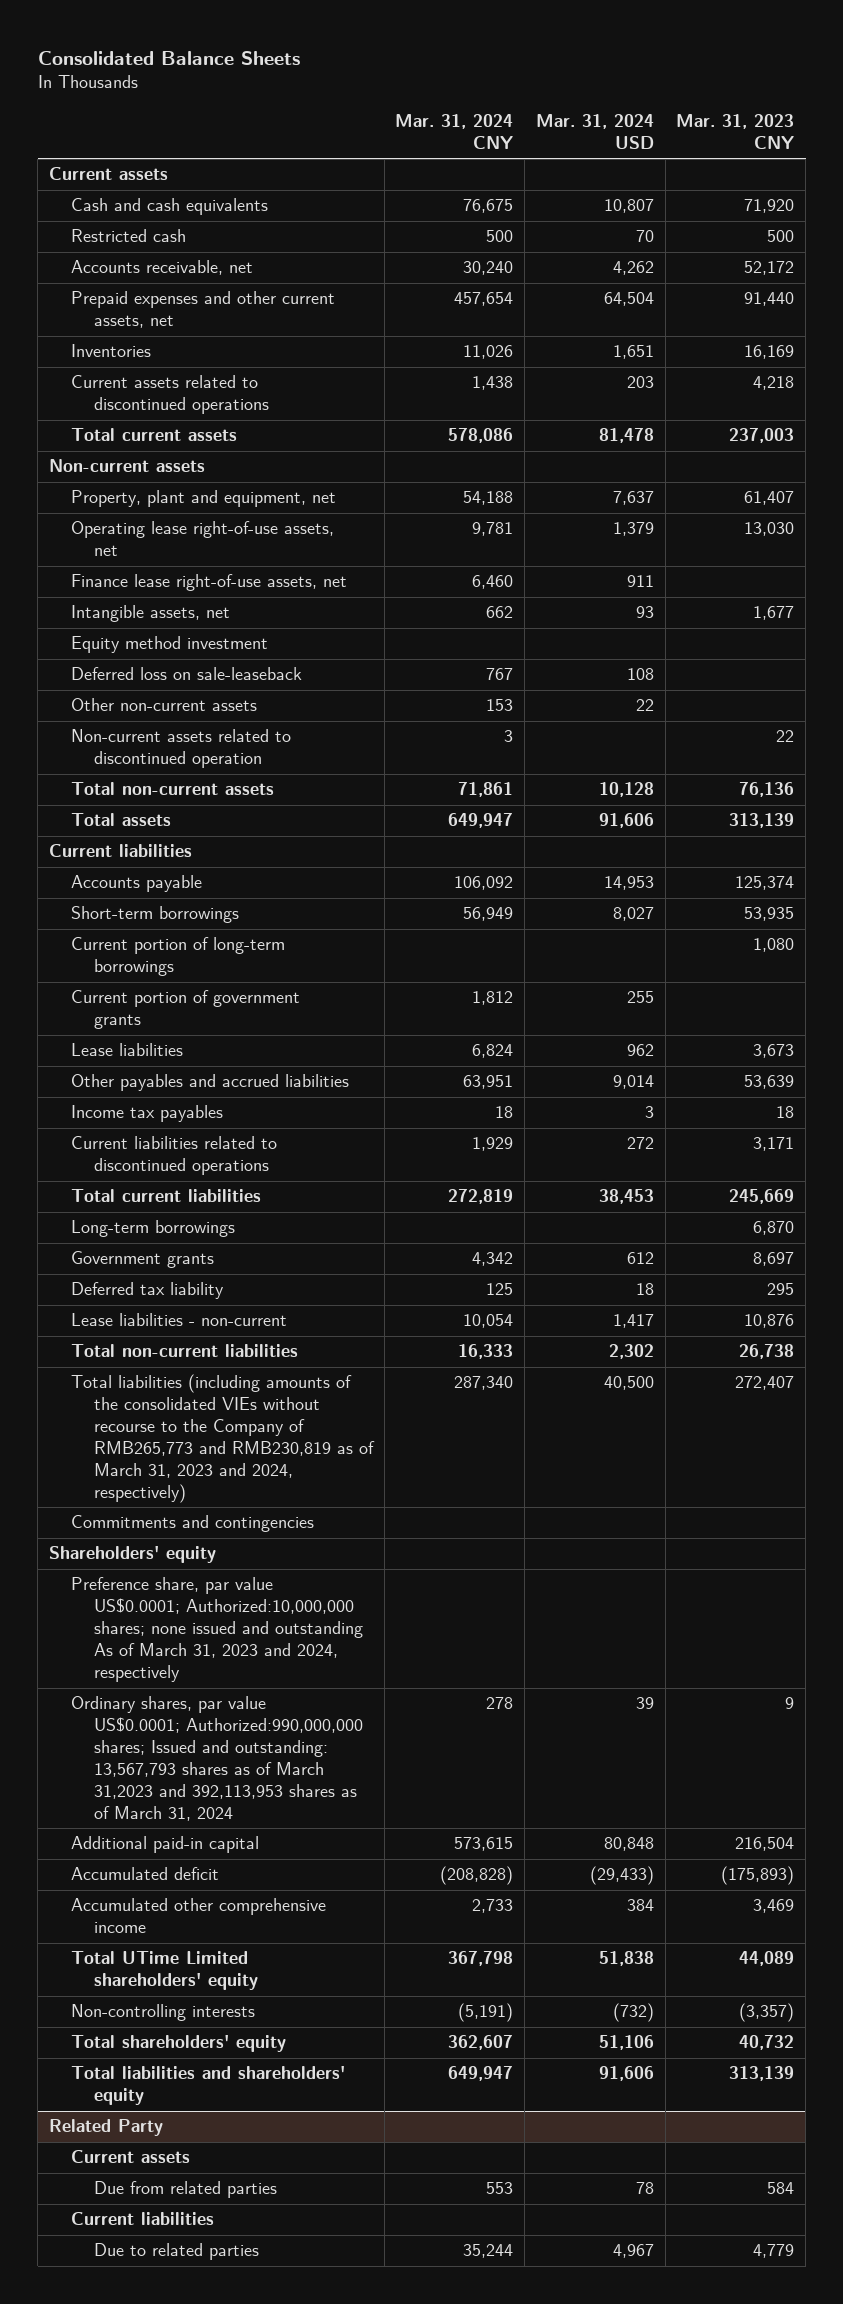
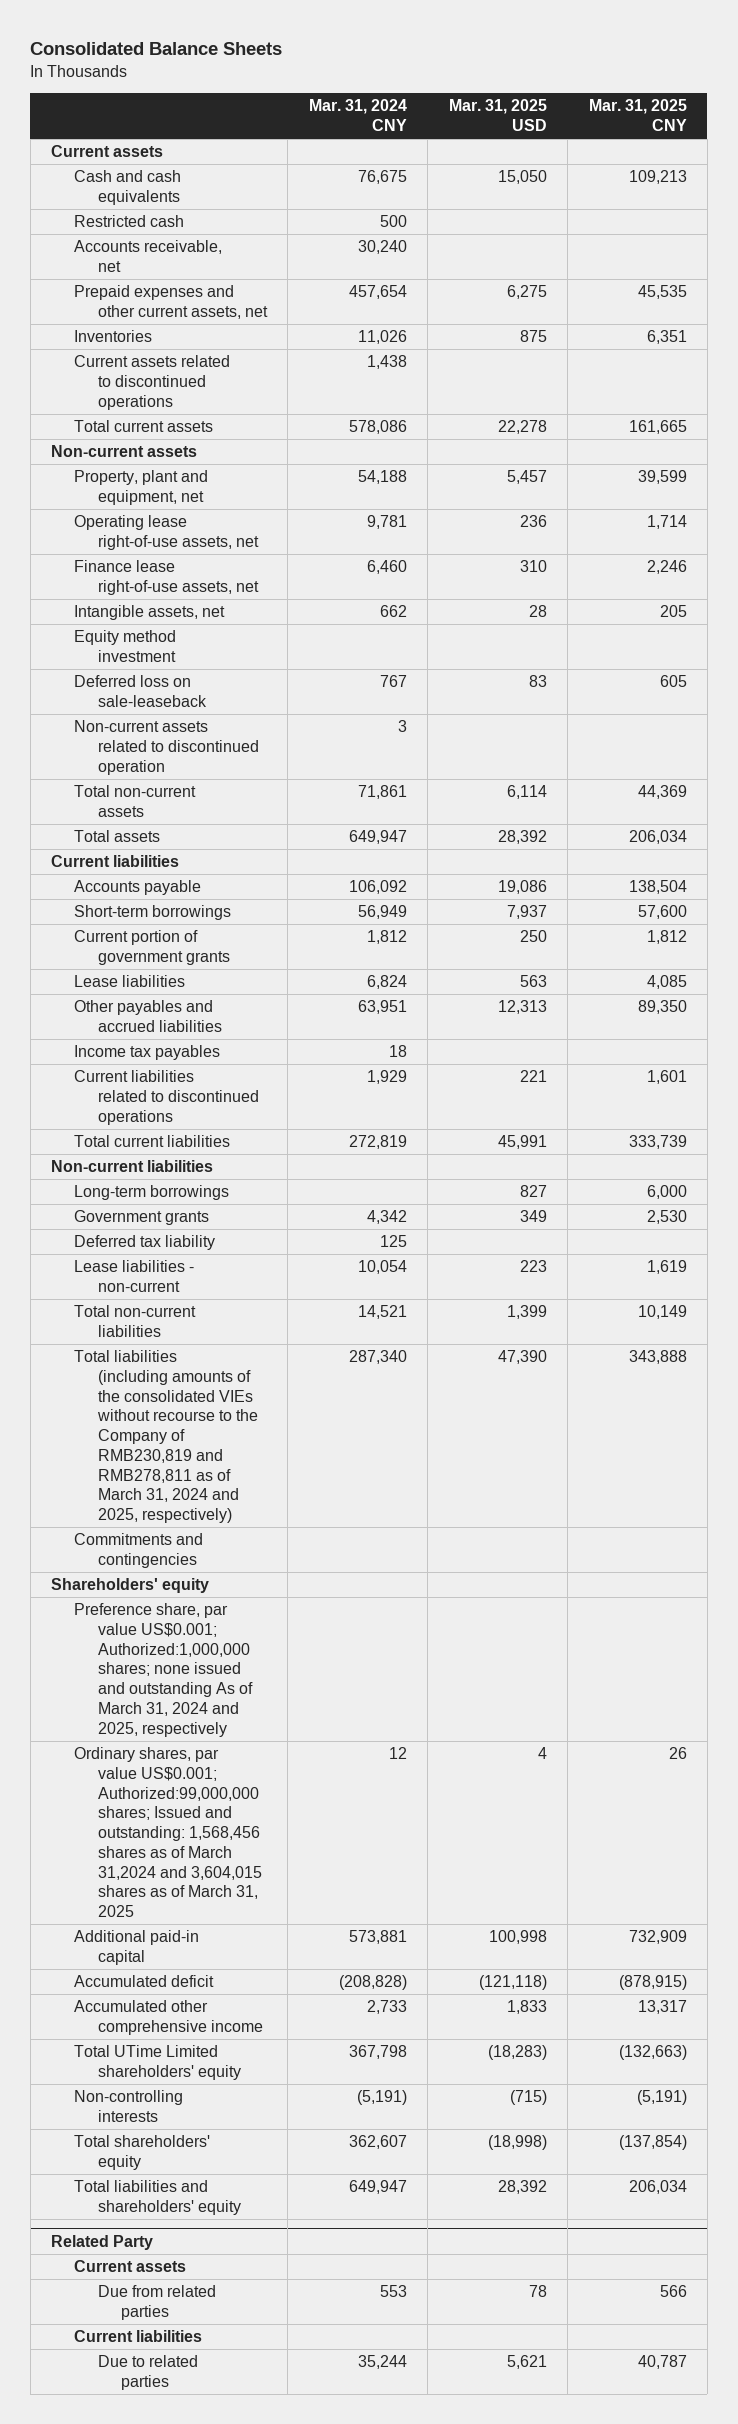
- | Mar. 31, 2024 CNY | Mar. 31, 2024 USD | Mar. 31, 2023 CNY
+ | Mar. 31, 2024 CNY | Mar. 31, 2025 USD | Mar. 31, 2025 CNY
- Other non-current assets | 153 | 22 |
- Current portion of long-term borrowings | | | 1,080
+ Non-current liabilities
- Total non-current liabilities | 16,333 | 2,302 | 26,738
- Total liabilities (including amounts of the consolidated VIEs without recourse to the Company of RMB265,773 and RMB230,819 as of March 31, 2023 and 2024, respectively) | 287,340 | 40,500 | 272,407
+ Total non-current liabilities | 14,521 | 1,399 | 10,149
+ Total liabilities (including amounts of the consolidated VIEs without recourse to the Company of RMB230,819 and RMB278,811 as of March 31, 2024 and 2025, respectively) | 287,340 | 47,390 | 343,888
- Preference share, par value US$0.0001; Authorized:10,000,000 shares; none issued and outstanding As of March 31, 2023 and 2024, respectively
- Ordinary shares, par value US$0.0001; Authorized:990,000,000 shares; Issued and outstanding: 13,567,793 shares as of March 31,2023 and 392,113,953 shares as of March 31, 2024 | 278 | 39 | 9
- Additional paid-in capital | 573,615 | 80,848 | 216,504
+ Preference share, par value US$0.001; Authorized:1,000,000 shares; none issued and outstanding As of March 31, 2024 and 2025, respectively
+ Ordinary shares, par value US$0.001; Authorized:99,000,000 shares; Issued and outstanding: 1,568,456 shares as of March 31,2024 and 3,604,015 shares as of March 31, 2025 | 12 | 4 | 26
+ Additional paid-in capital | 573,881 | 100,998 | 732,909

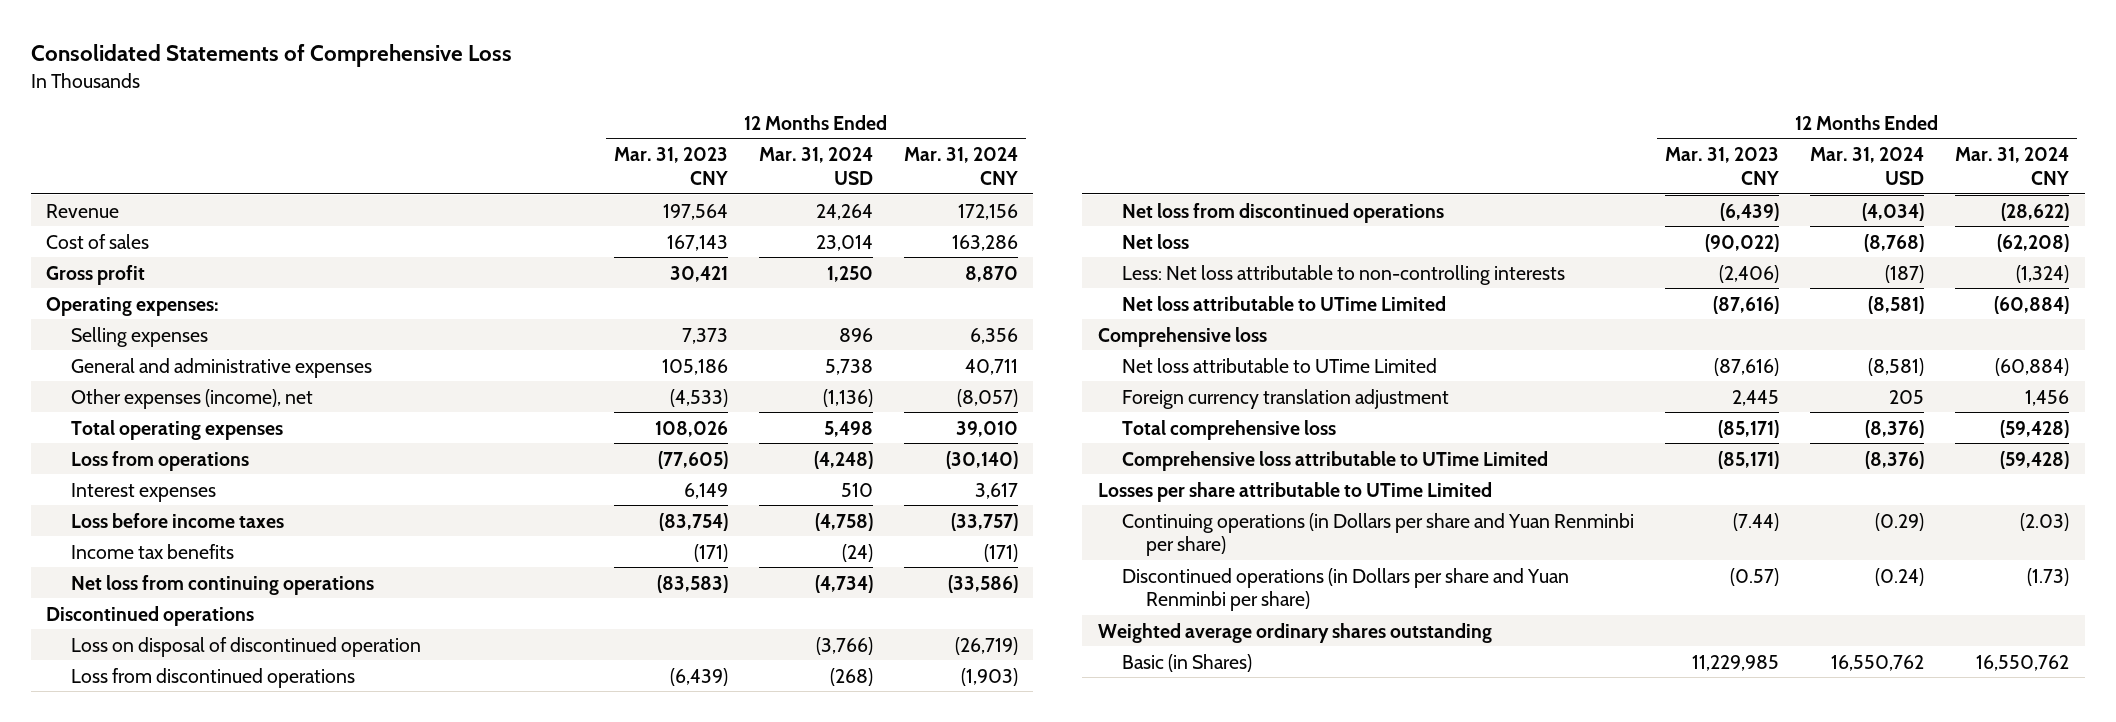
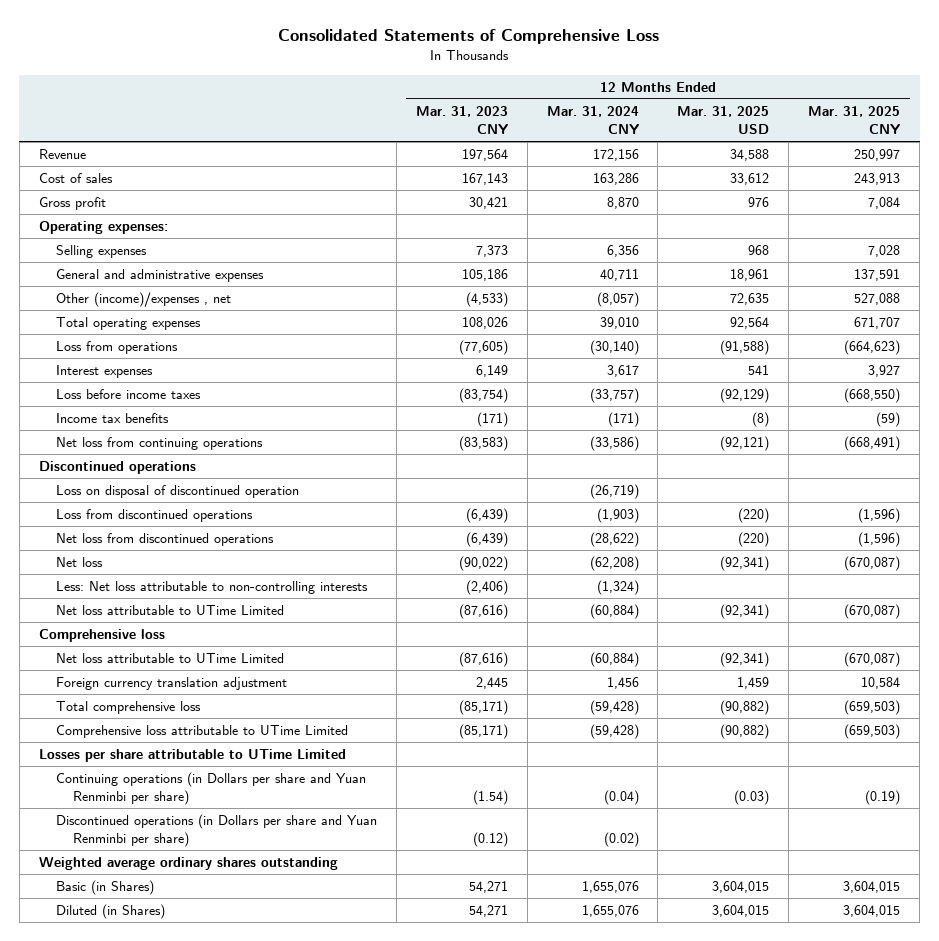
- | 12 Months Ended Mar. 31, 2023 CNY | 12 Months Ended Mar. 31, 2024 USD | 12 Months Ended Mar. 31, 2024 CNY
+ | 12 Months Ended Mar. 31, 2023 CNY | 12 Months Ended Mar. 31, 2024 CNY | 12 Months Ended Mar. 31, 2025 USD | 12 Months Ended Mar. 31, 2025 CNY
- Other expenses (income), net | (4,533) | (1,136) | (8,057)
+ Other (income)/expenses , net | (4,533) | (8,057) | 72,635 | 527,088
- Continuing operations (in Dollars per share and Yuan Renminbi per share) | (7.44) | (0.29) | (2.03)
- Discontinued operations (in Dollars per share and Yuan Renminbi per share) | (0.57) | (0.24) | (1.73)
+ Continuing operations (in Dollars per share and Yuan Renminbi per share) | (1.54) | (0.04) | (0.03) | (0.19)
+ Discontinued operations (in Dollars per share and Yuan Renminbi per share) | (0.12) | (0.02) | |
- Basic (in Shares) | 11,229,985 | 16,550,762 | 16,550,762
+ Basic (in Shares) | 54,271 | 1,655,076 | 3,604,015 | 3,604,015
+ Diluted (in Shares) | 54,271 | 1,655,076 | 3,604,015 | 3,604,015

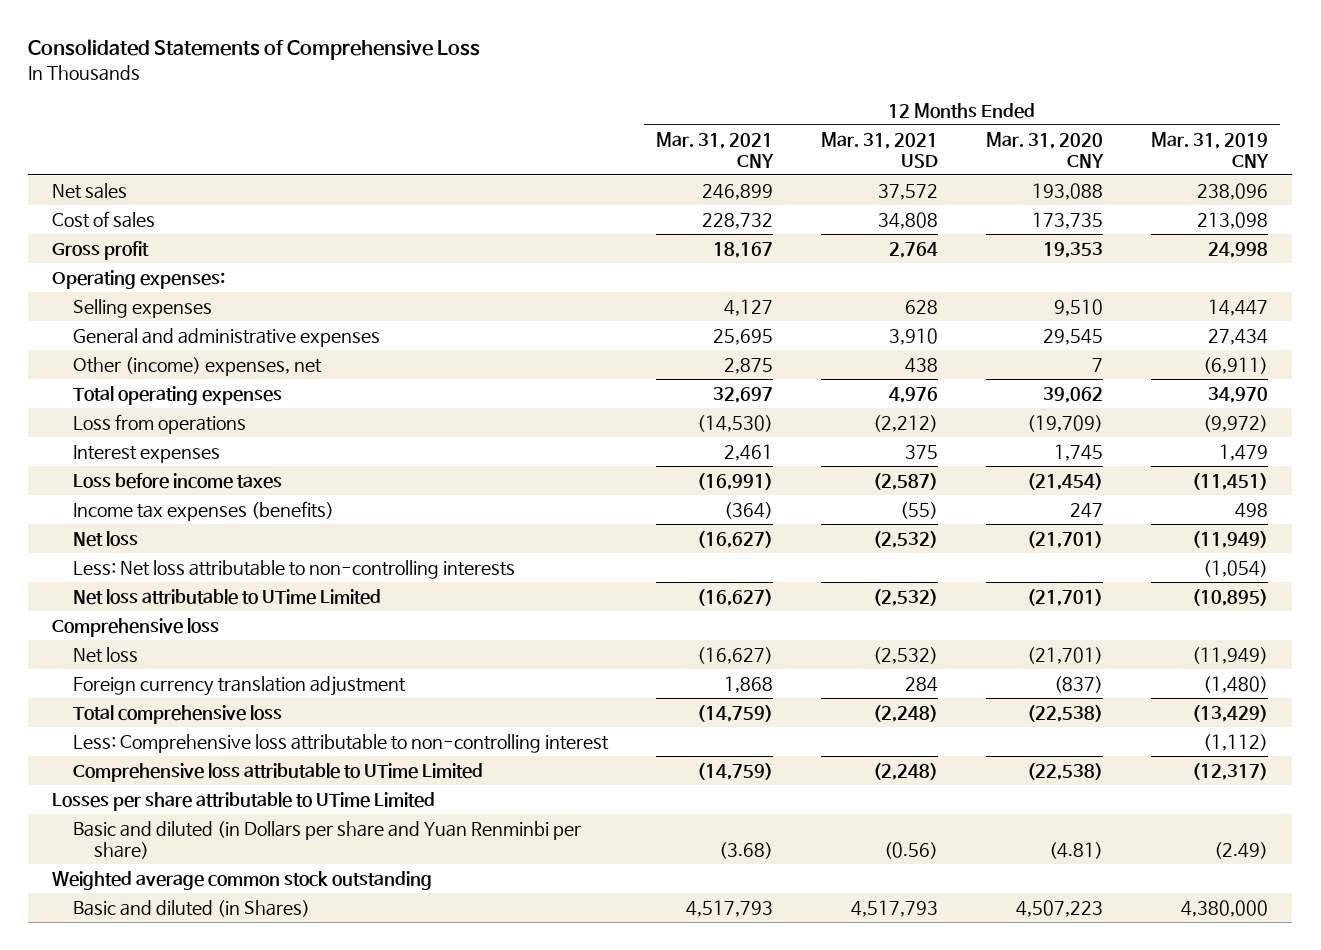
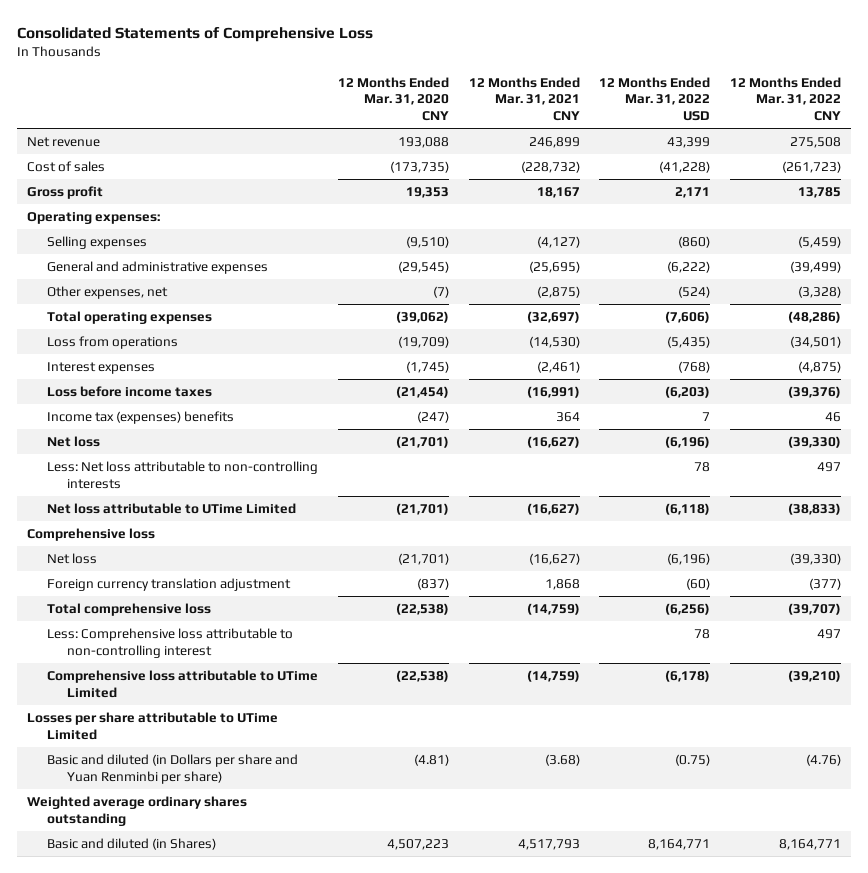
- | 12 Months Ended Mar. 31, 2021 CNY | 12 Months Ended Mar. 31, 2021 USD | 12 Months Ended Mar. 31, 2020 CNY | 12 Months Ended Mar. 31, 2019 CNY
+ | 12 Months Ended Mar. 31, 2020 CNY | 12 Months Ended Mar. 31, 2021 CNY | 12 Months Ended Mar. 31, 2022 USD | 12 Months Ended Mar. 31, 2022 CNY
- Net sales | 246,899 | 37,572 | 193,088 | 238,096
- Cost of sales | 228,732 | 34,808 | 173,735 | 213,098
+ Net revenue | 193,088 | 246,899 | 43,399 | 275,508
+ Cost of sales | (173,735) | (228,732) | (41,228) | (261,723)
- Selling expenses | 4,127 | 628 | 9,510 | 14,447
- General and administrative expenses | 25,695 | 3,910 | 29,545 | 27,434
- Other (income) expenses, net | 2,875 | 438 | 7 | (6,911)
- Total operating expenses | 32,697 | 4,976 | 39,062 | 34,970
+ Selling expenses | (9,510) | (4,127) | (860) | (5,459)
+ General and administrative expenses | (29,545) | (25,695) | (6,222) | (39,499)
+ Other expenses, net | (7) | (2,875) | (524) | (3,328)
+ Total operating expenses | (39,062) | (32,697) | (7,606) | (48,286)
- Interest expenses | 2,461 | 375 | 1,745 | 1,479
+ Interest expenses | (1,745) | (2,461) | (768) | (4,875)
- Income tax expenses (benefits) | (364) | (55) | 247 | 498
+ Income tax (expenses) benefits | (247) | 364 | 7 | 46
- Weighted average common stock outstanding
+ Weighted average ordinary shares outstanding

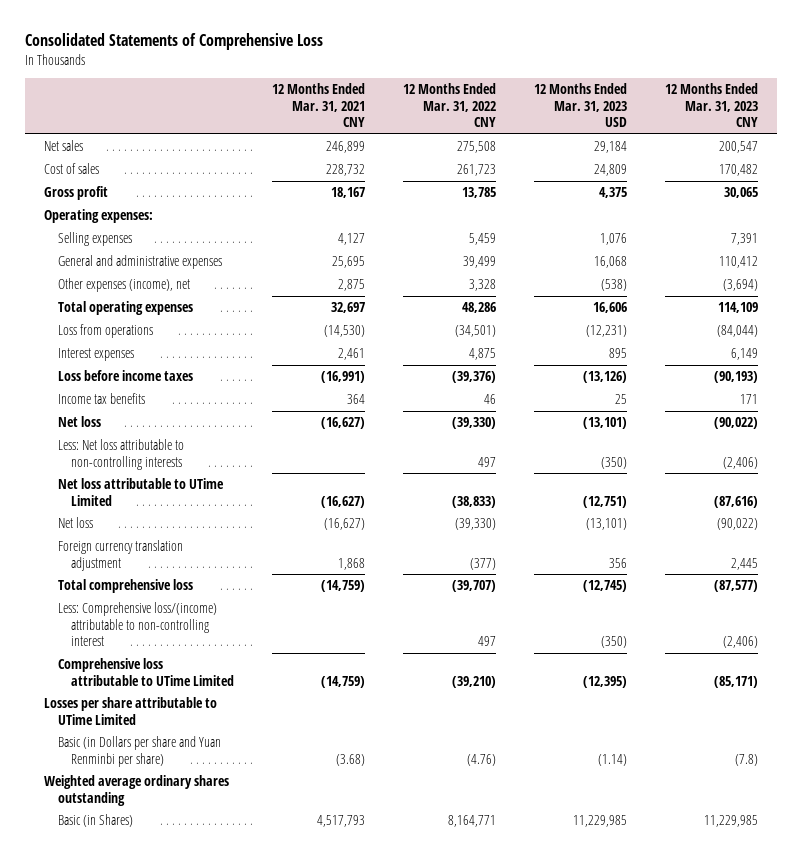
- | 12 Months Ended Mar. 31, 2020 CNY | 12 Months Ended Mar. 31, 2021 CNY | 12 Months Ended Mar. 31, 2022 USD | 12 Months Ended Mar. 31, 2022 CNY
+ | 12 Months Ended Mar. 31, 2021 CNY | 12 Months Ended Mar. 31, 2022 CNY | 12 Months Ended Mar. 31, 2023 USD | 12 Months Ended Mar. 31, 2023 CNY
- Net revenue | 193,088 | 246,899 | 43,399 | 275,508
- Cost of sales | (173,735) | (228,732) | (41,228) | (261,723)
+ Net sales | 246,899 | 275,508 | 29,184 | 200,547
+ Cost of sales | 228,732 | 261,723 | 24,809 | 170,482
- Selling expenses | (9,510) | (4,127) | (860) | (5,459)
- General and administrative expenses | (29,545) | (25,695) | (6,222) | (39,499)
- Other expenses, net | (7) | (2,875) | (524) | (3,328)
- Total operating expenses | (39,062) | (32,697) | (7,606) | (48,286)
+ Selling expenses | 4,127 | 5,459 | 1,076 | 7,391
+ General and administrative expenses | 25,695 | 39,499 | 16,068 | 110,412
+ Other expenses (income), net | 2,875 | 3,328 | (538) | (3,694)
+ Total operating expenses | 32,697 | 48,286 | 16,606 | 114,109
- Interest expenses | (1,745) | (2,461) | (768) | (4,875)
+ Interest expenses | 2,461 | 4,875 | 895 | 6,149
- Income tax (expenses) benefits | (247) | 364 | 7 | 46
+ Income tax benefits | 364 | 46 | 25 | 171
- Comprehensive loss
- Less: Comprehensive loss attributable to non-controlling interest | | | 78 | 497
+ Less: Comprehensive loss/(income) attributable to non-controlling interest | | 497 | (350) | (2,406)
- Basic and diluted (in Dollars per share and Yuan Renminbi per share) | (4.81) | (3.68) | (0.75) | (4.76)
+ Basic (in Dollars per share and Yuan Renminbi per share) | (3.68) | (4.76) | (1.14) | (7.8)
- Basic and diluted (in Shares) | 4,507,223 | 4,517,793 | 8,164,771 | 8,164,771
+ Basic (in Shares) | 4,517,793 | 8,164,771 | 11,229,985 | 11,229,985

